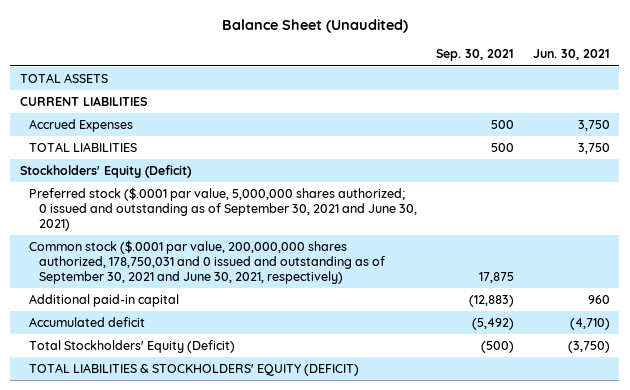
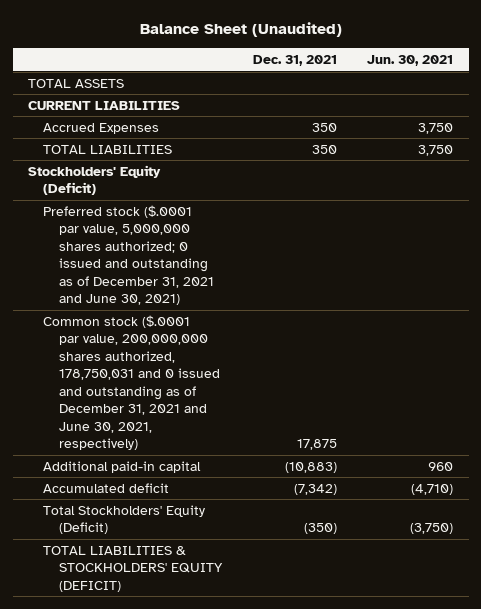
- | Sep. 30, 2021 | Jun. 30, 2021
+ | Dec. 31, 2021 | Jun. 30, 2021
- Preferred stock ($.0001 par value, 5,000,000 shares authorized; 0 issued and outstanding as of September 30, 2021 and June 30, 2021)
- Common stock ($.0001 par value, 200,000,000 shares authorized, 178,750,031 and 0 issued and outstanding as of September 30, 2021 and June 30, 2021, respectively) | 17,875 |
+ Preferred stock ($.0001 par value, 5,000,000 shares authorized; 0 issued and outstanding as of December 31, 2021 and June 30, 2021)
+ Common stock ($.0001 par value, 200,000,000 shares authorized, 178,750,031 and 0 issued and outstanding as of December 31, 2021 and June 30, 2021, respectively) | 17,875 |

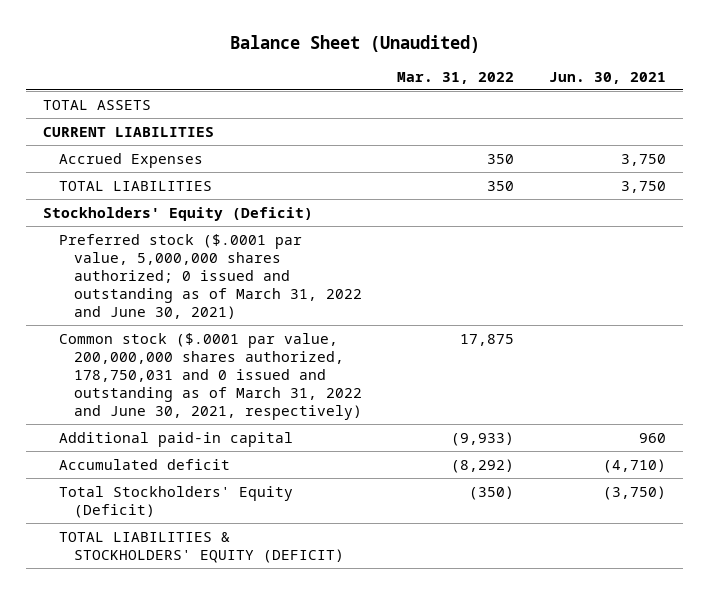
- | Dec. 31, 2021 | Jun. 30, 2021
+ | Mar. 31, 2022 | Jun. 30, 2021
- Preferred stock ($.0001 par value, 5,000,000 shares authorized; 0 issued and outstanding as of December 31, 2021 and June 30, 2021)
- Common stock ($.0001 par value, 200,000,000 shares authorized, 178,750,031 and 0 issued and outstanding as of December 31, 2021 and June 30, 2021, respectively) | 17,875 |
+ Preferred stock ($.0001 par value, 5,000,000 shares authorized; 0 issued and outstanding as of March 31, 2022 and June 30, 2021)
+ Common stock ($.0001 par value, 200,000,000 shares authorized, 178,750,031 and 0 issued and outstanding as of March 31, 2022 and June 30, 2021, respectively) | 17,875 |

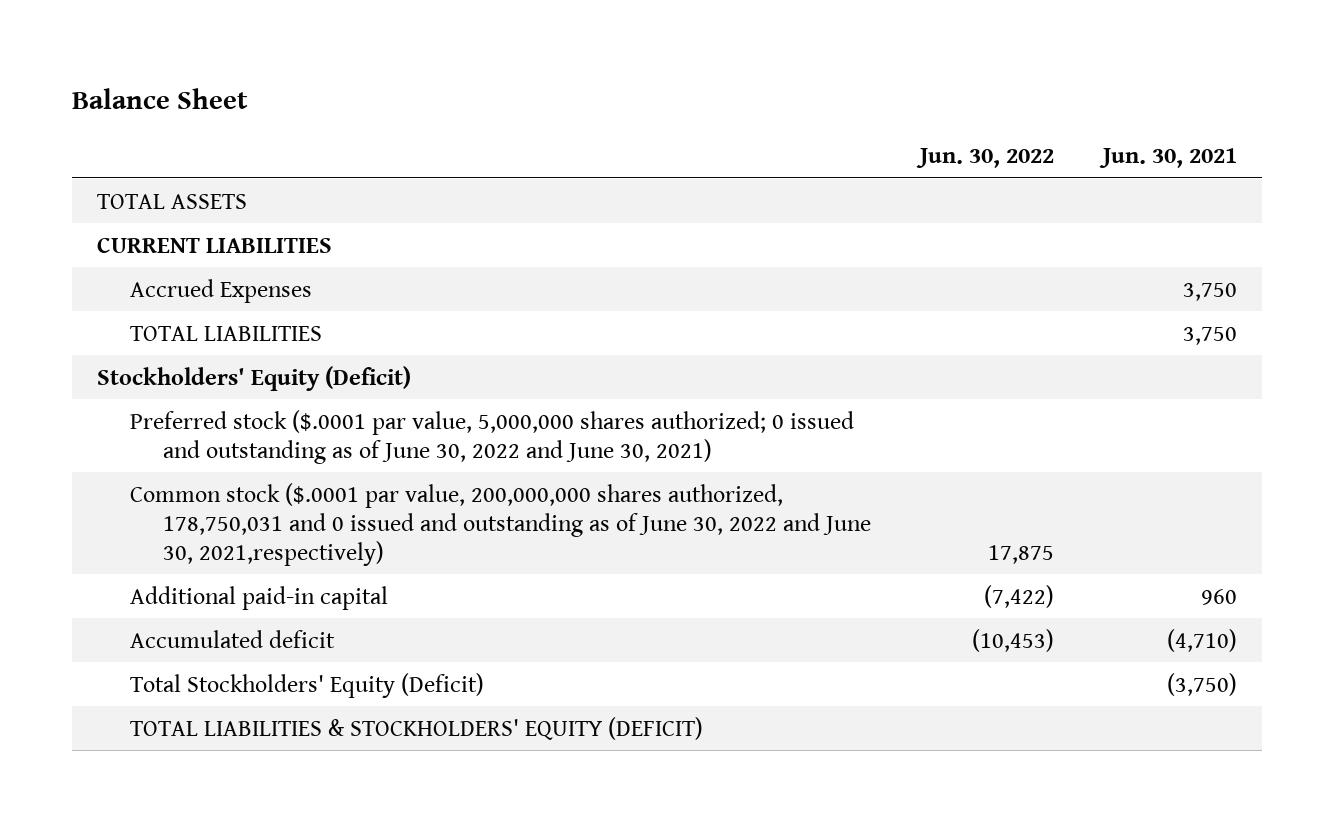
- Balance Sheet (Unaudited)
+ Balance Sheet
- | Mar. 31, 2022 | Jun. 30, 2021
+ | Jun. 30, 2022 | Jun. 30, 2021
- Preferred stock ($.0001 par value, 5,000,000 shares authorized; 0 issued and outstanding as of March 31, 2022 and June 30, 2021)
- Common stock ($.0001 par value, 200,000,000 shares authorized, 178,750,031 and 0 issued and outstanding as of March 31, 2022 and June 30, 2021, respectively) | 17,875 |
+ Preferred stock ($.0001 par value, 5,000,000 shares authorized; 0 issued and outstanding as of June 30, 2022 and June 30, 2021)
+ Common stock ($.0001 par value, 200,000,000 shares authorized, 178,750,031 and 0 issued and outstanding as of June 30, 2022 and June 30, 2021,respectively) | 17,875 |

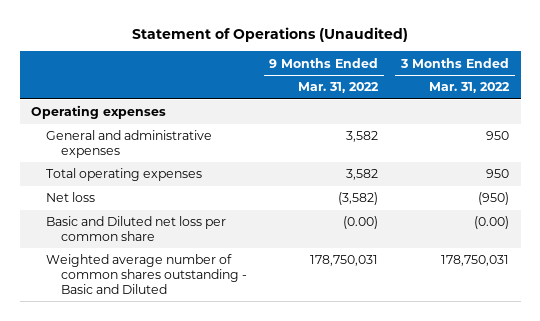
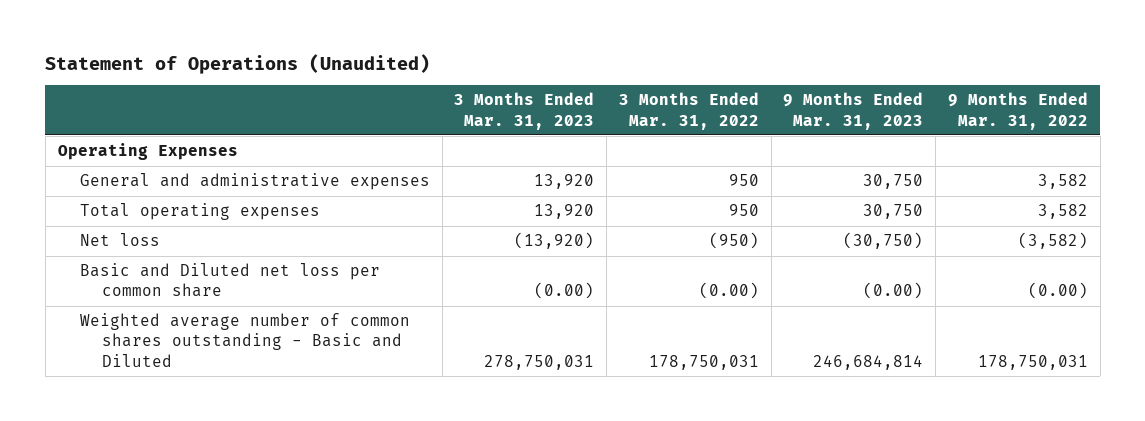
- | 9 Months Ended Mar. 31, 2022 | 3 Months Ended Mar. 31, 2022
+ | 3 Months Ended Mar. 31, 2023 | 3 Months Ended Mar. 31, 2022 | 9 Months Ended Mar. 31, 2023 | 9 Months Ended Mar. 31, 2022
- Operating expenses
+ Operating Expenses

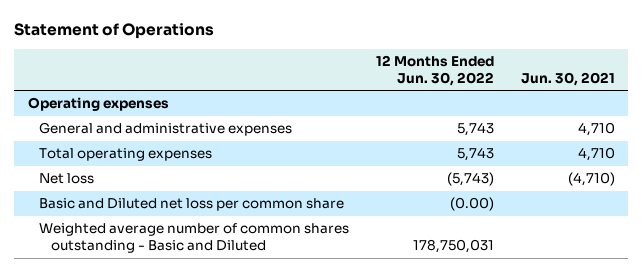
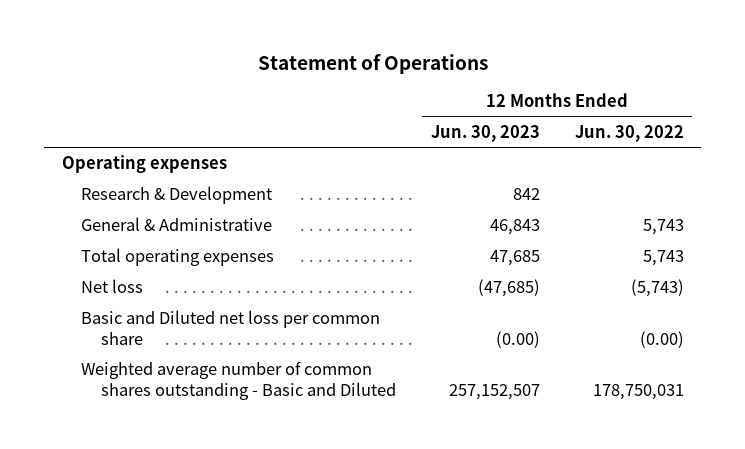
- | 12 Months Ended Jun. 30, 2022 | Jun. 30, 2021
+ | 12 Months Ended Jun. 30, 2023 | 12 Months Ended Jun. 30, 2022
- General and administrative expenses | 5,743 | 4,710
+ Research & Development | 842 |
+ General & Administrative | 46,843 | 5,743

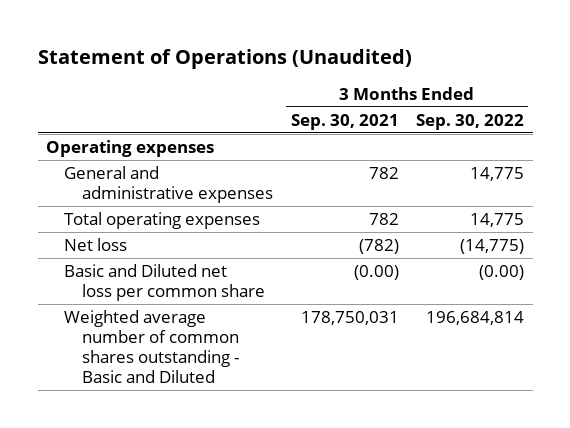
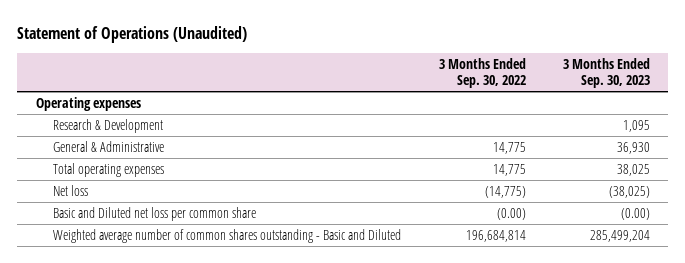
- | 3 Months Ended Sep. 30, 2021 | 3 Months Ended Sep. 30, 2022
+ | 3 Months Ended Sep. 30, 2022 | 3 Months Ended Sep. 30, 2023
- General and administrative expenses | 782 | 14,775
+ Research & Development | | 1,095
+ General & Administrative | 14,775 | 36,930

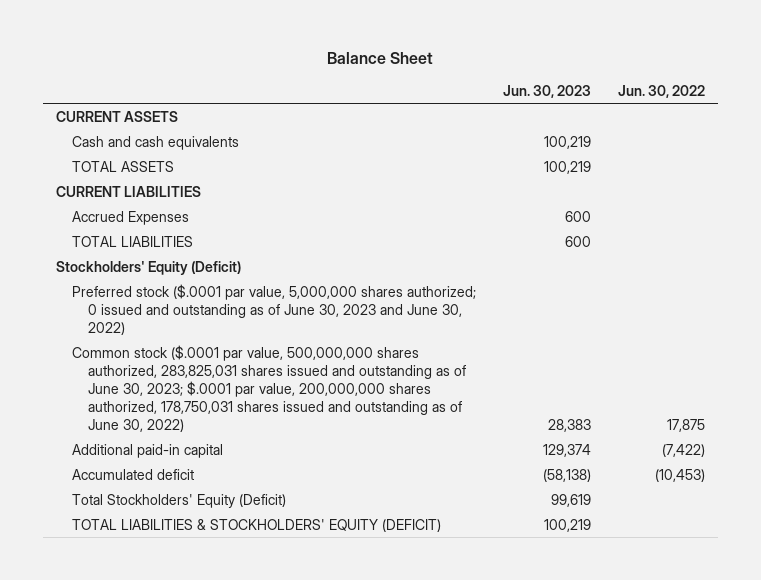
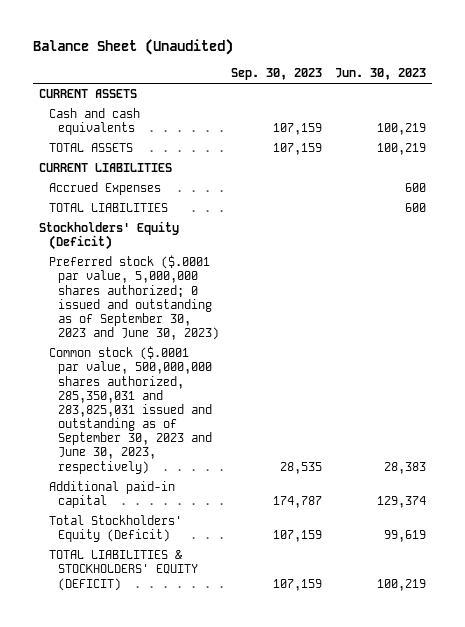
- Balance Sheet
+ Balance Sheet (Unaudited)
- | Jun. 30, 2023 | Jun. 30, 2022
+ | Sep. 30, 2023 | Jun. 30, 2023
- Preferred stock ($.0001 par value, 5,000,000 shares authorized; 0 issued and outstanding as of June 30, 2023 and June 30, 2022)
- Common stock ($.0001 par value, 500,000,000 shares authorized, 283,825,031 shares issued and outstanding as of June 30, 2023; $.0001 par value, 200,000,000 shares authorized, 178,750,031 shares issued and outstanding as of June 30, 2022) | 28,383 | 17,875
+ Preferred stock ($.0001 par value, 5,000,000 shares authorized; 0 issued and outstanding as of September 30, 2023 and June 30, 2023)
+ Common stock ($.0001 par value, 500,000,000 shares authorized, 285,350,031 and 283,825,031 issued and outstanding as of September 30, 2023 and June 30, 2023, respectively) | 28,535 | 28,383
- Accumulated deficit | (58,138) | (10,453)

